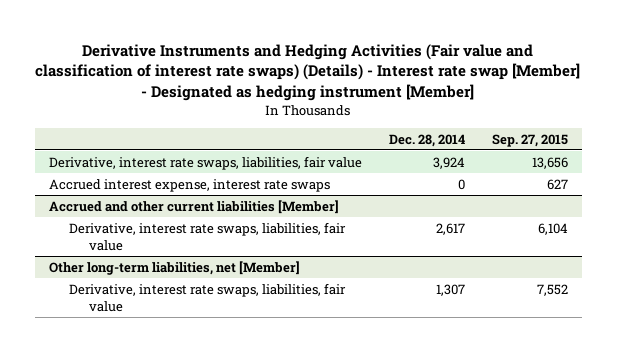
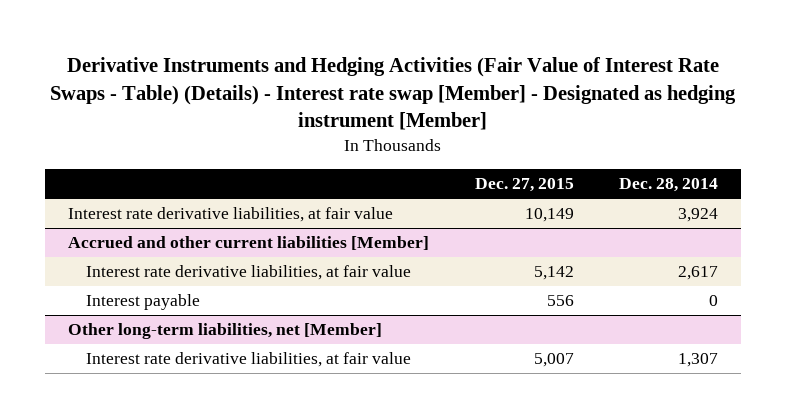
- Derivative Instruments and Hedging Activities (Fair value and classification of interest rate swaps) (Details) - Interest rate swap [Member] - Designated as hedging instrument [Member]
+ Derivative Instruments and Hedging Activities (Fair Value of Interest Rate Swaps - Table) (Details) - Interest rate swap [Member] - Designated as hedging instrument [Member]
- | Dec. 28, 2014 | Sep. 27, 2015
+ | Dec. 27, 2015 | Dec. 28, 2014
- Derivative, interest rate swaps, liabilities, fair value | 3,924 | 13,656
- Accrued interest expense, interest rate swaps | 0 | 627
+ Interest rate derivative liabilities, at fair value | 10,149 | 3,924
@ Accrued and other current liabilities [Member]
- Derivative, interest rate swaps, liabilities, fair value | 2,617 | 6,104
+ Interest rate derivative liabilities, at fair value | 5,142 | 2,617
+ Interest payable | 556 | 0
@ Other long-term liabilities, net [Member]
- Derivative, interest rate swaps, liabilities, fair value | 1,307 | 7,552
+ Interest rate derivative liabilities, at fair value | 5,007 | 1,307

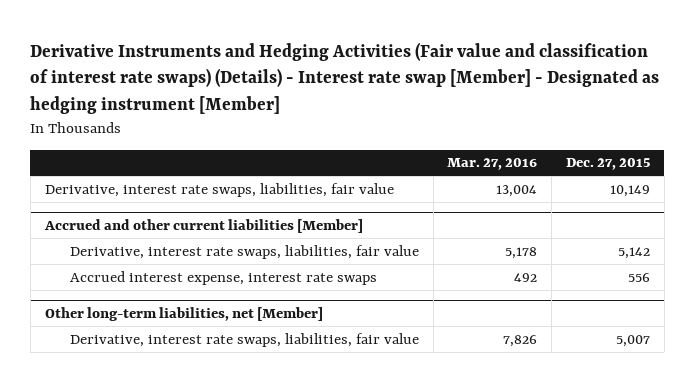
- Derivative Instruments and Hedging Activities (Fair Value of Interest Rate Swaps - Table) (Details) - Interest rate swap [Member] - Designated as hedging instrument [Member]
+ Derivative Instruments and Hedging Activities (Fair value and classification of interest rate swaps) (Details) - Interest rate swap [Member] - Designated as hedging instrument [Member]
- | Dec. 27, 2015 | Dec. 28, 2014
+ | Mar. 27, 2016 | Dec. 27, 2015
- Interest rate derivative liabilities, at fair value | 10,149 | 3,924
+ Derivative, interest rate swaps, liabilities, fair value | 13,004 | 10,149
@ Accrued and other current liabilities [Member]
- Interest rate derivative liabilities, at fair value | 5,142 | 2,617
- Interest payable | 556 | 0
+ Derivative, interest rate swaps, liabilities, fair value | 5,178 | 5,142
+ Accrued interest expense, interest rate swaps | 492 | 556
@ Other long-term liabilities, net [Member]
- Interest rate derivative liabilities, at fair value | 5,007 | 1,307
+ Derivative, interest rate swaps, liabilities, fair value | 7,826 | 5,007

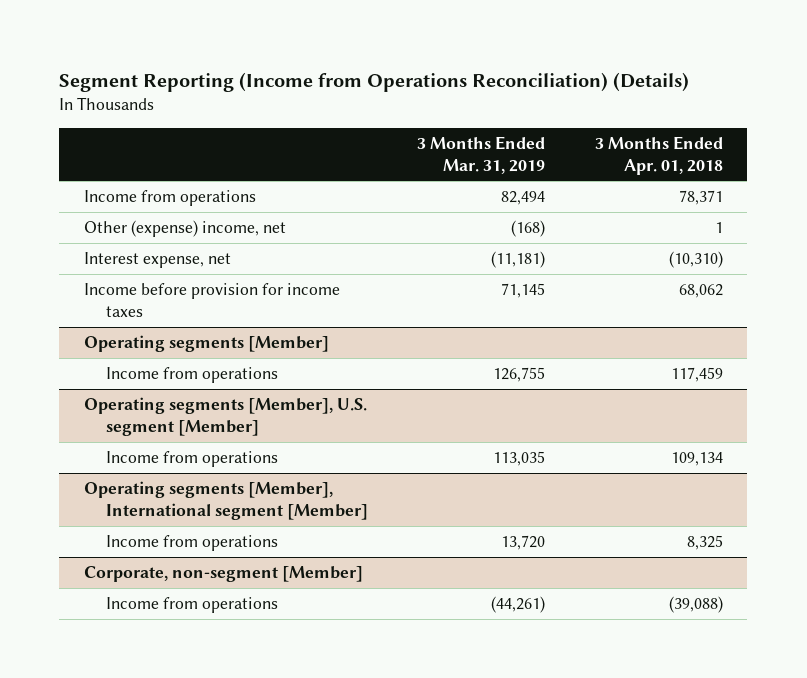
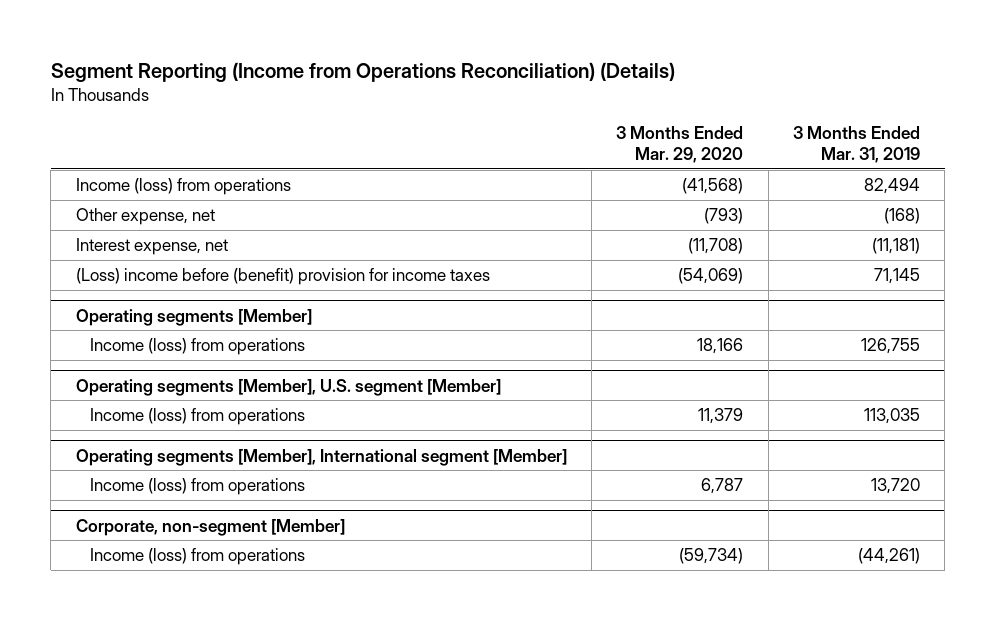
- | 3 Months Ended Mar. 31, 2019 | 3 Months Ended Apr. 01, 2018
+ | 3 Months Ended Mar. 29, 2020 | 3 Months Ended Mar. 31, 2019
- Income from operations | 82,494 | 78,371
- Other (expense) income, net | (168) | 1
+ Income (loss) from operations | (41,568) | 82,494
+ Other expense, net | (793) | (168)
- Income before provision for income taxes | 71,145 | 68,062
+ (Loss) income before (benefit) provision for income taxes | (54,069) | 71,145
@ Operating segments [Member]
- Income from operations | 126,755 | 117,459
+ Income (loss) from operations | 18,166 | 126,755
@ Operating segments [Member], U.S. segment [Member]
- Income from operations | 113,035 | 109,134
+ Income (loss) from operations | 11,379 | 113,035
@ Operating segments [Member], International segment [Member]
- Income from operations | 13,720 | 8,325
+ Income (loss) from operations | 6,787 | 13,720
@ Corporate, non-segment [Member]
- Income from operations | (44,261) | (39,088)
+ Income (loss) from operations | (59,734) | (44,261)

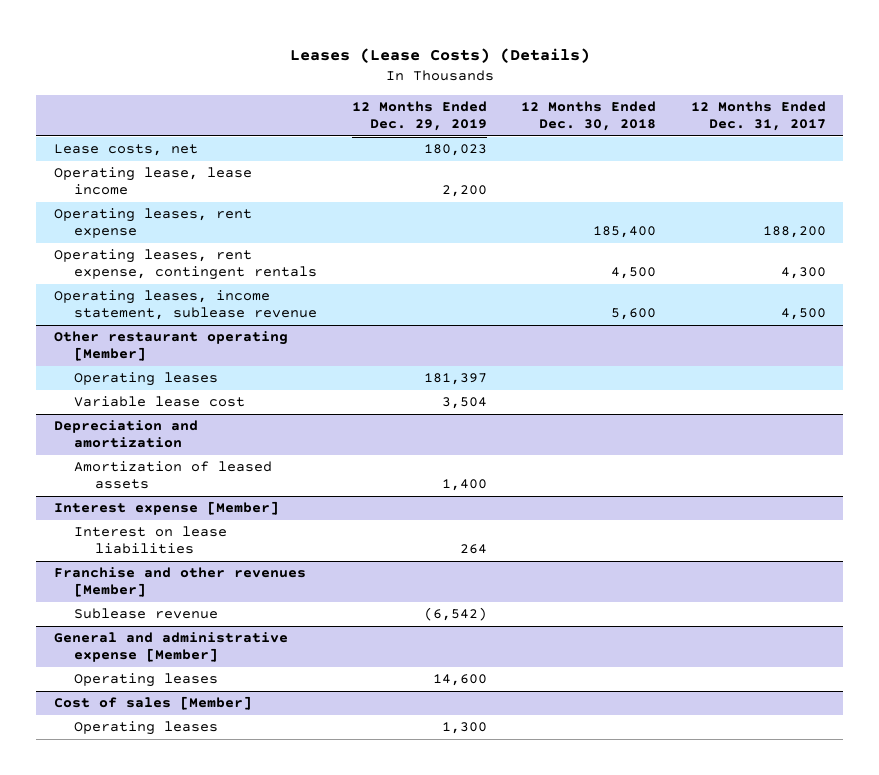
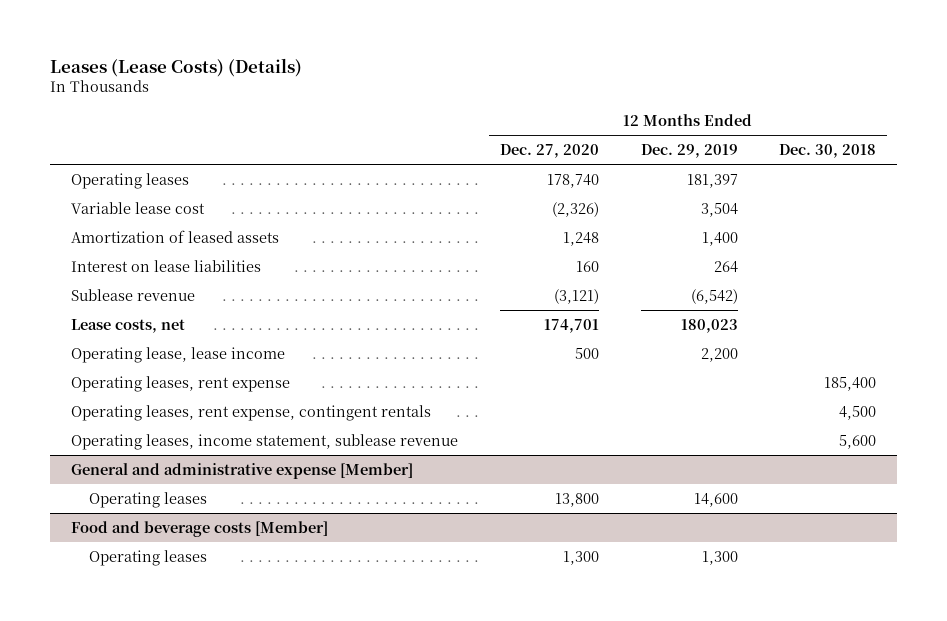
- | 12 Months Ended Dec. 29, 2019 | 12 Months Ended Dec. 30, 2018 | 12 Months Ended Dec. 31, 2017
+ | 12 Months Ended Dec. 27, 2020 | 12 Months Ended Dec. 29, 2019 | 12 Months Ended Dec. 30, 2018
- Other restaurant operating [Member]
- Depreciation and amortization
- Interest expense [Member]
- Franchise and other revenues [Member]
moved down: Lease costs, net | 174,701 | 180,023 |
moved down: Operating lease, lease income | 500 | 2,200 |
moved down: Operating leases, rent expense | | | 185,400
moved down: Operating leases, rent expense, contingent rentals | | | 4,500
moved down: Operating leases, income statement, sublease revenue | | | 5,600
- Cost of sales [Member]
+ Food and beverage costs [Member]

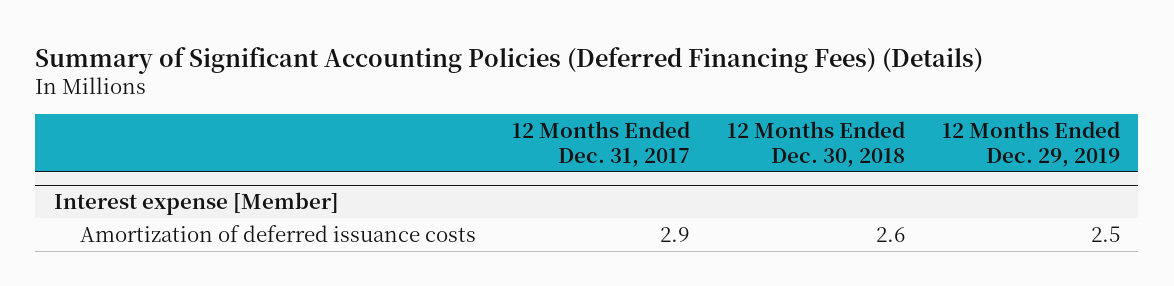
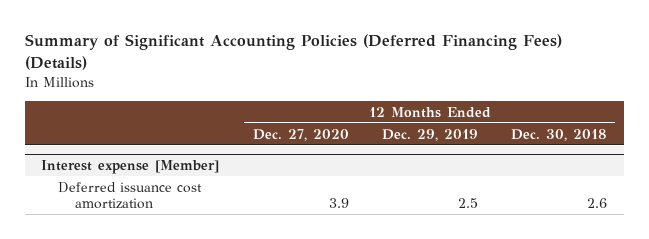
- | 12 Months Ended Dec. 31, 2017 | 12 Months Ended Dec. 30, 2018 | 12 Months Ended Dec. 29, 2019
+ | 12 Months Ended Dec. 27, 2020 | 12 Months Ended Dec. 29, 2019 | 12 Months Ended Dec. 30, 2018
@ Interest expense [Member]
- Amortization of deferred issuance costs | 2.9 | 2.6 | 2.5
+ Deferred issuance cost amortization | 3.9 | 2.5 | 2.6

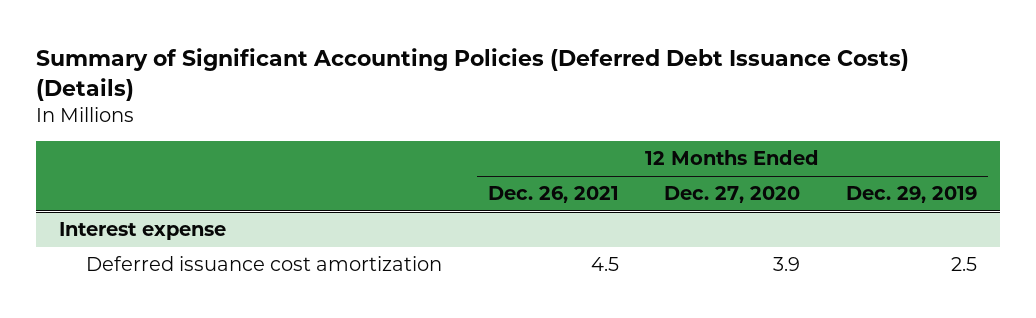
- Summary of Significant Accounting Policies (Deferred Financing Fees) (Details)
+ Summary of Significant Accounting Policies (Deferred Debt Issuance Costs) (Details)
- | 12 Months Ended Dec. 27, 2020 | 12 Months Ended Dec. 29, 2019 | 12 Months Ended Dec. 30, 2018
+ | 12 Months Ended Dec. 26, 2021 | 12 Months Ended Dec. 27, 2020 | 12 Months Ended Dec. 29, 2019
- Interest expense [Member]
+ Interest expense

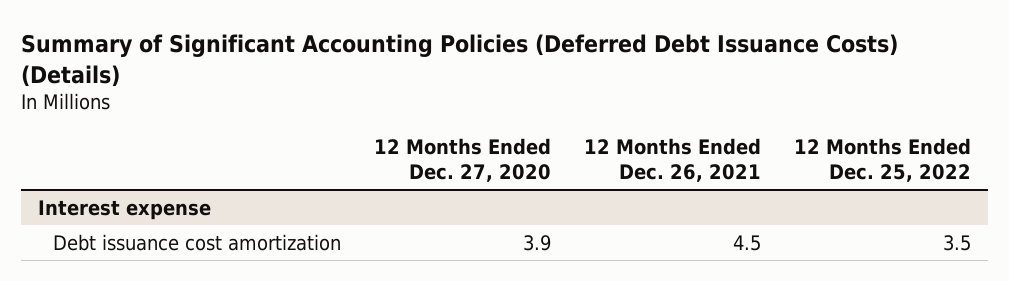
- | 12 Months Ended Dec. 26, 2021 | 12 Months Ended Dec. 27, 2020 | 12 Months Ended Dec. 29, 2019
+ | 12 Months Ended Dec. 27, 2020 | 12 Months Ended Dec. 26, 2021 | 12 Months Ended Dec. 25, 2022
@ Interest expense
- Deferred issuance cost amortization | 4.5 | 3.9 | 2.5
+ Debt issuance cost amortization | 3.9 | 4.5 | 3.5

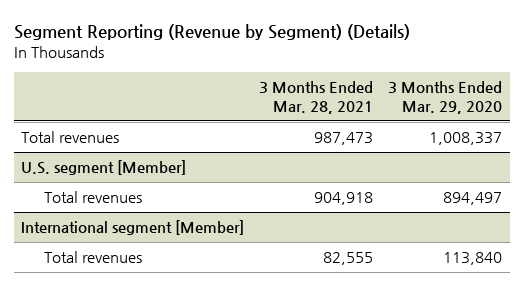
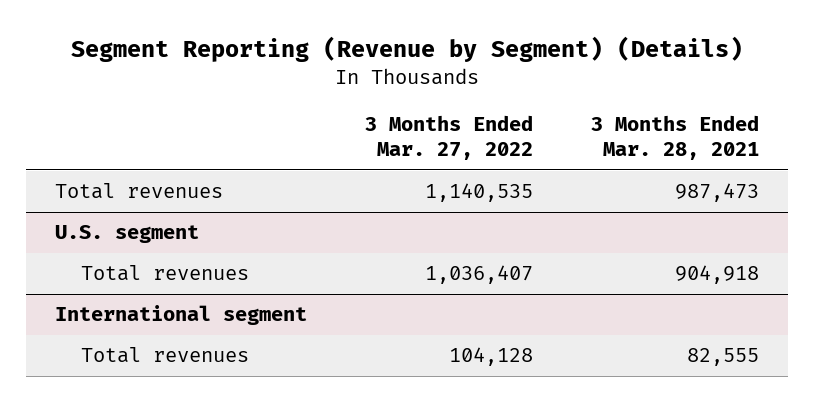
- | 3 Months Ended Mar. 28, 2021 | 3 Months Ended Mar. 29, 2020
+ | 3 Months Ended Mar. 27, 2022 | 3 Months Ended Mar. 28, 2021
- U.S. segment [Member]
+ U.S. segment
- International segment [Member]
+ International segment

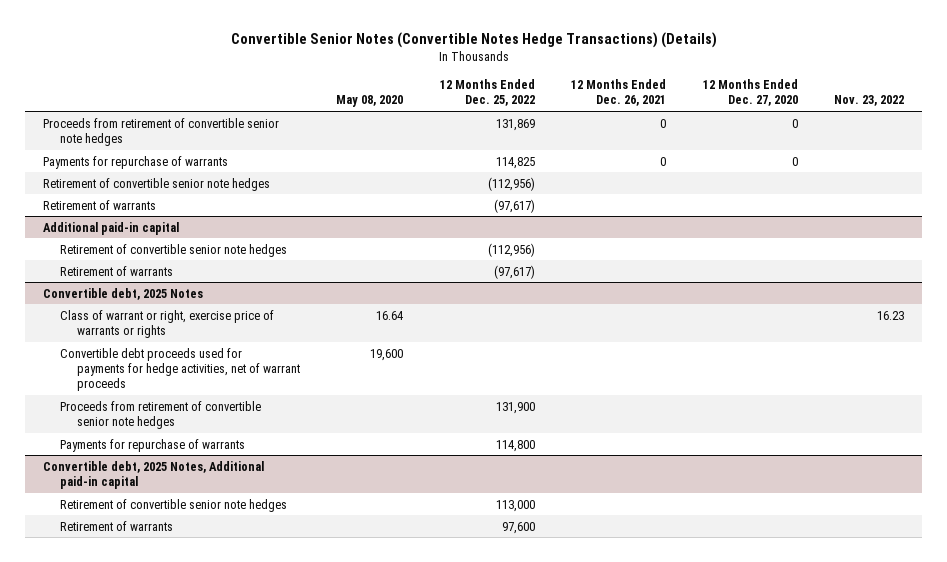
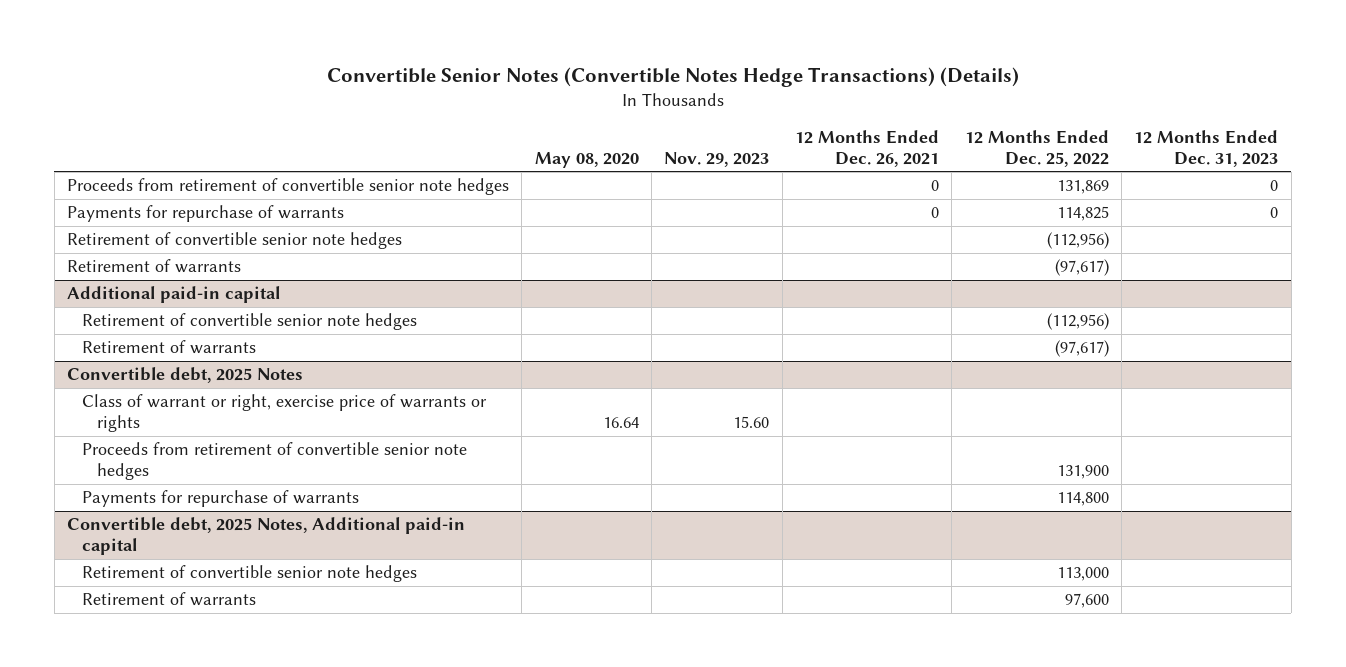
- | May 08, 2020 | 12 Months Ended Dec. 25, 2022 | 12 Months Ended Dec. 26, 2021 | 12 Months Ended Dec. 27, 2020 | Nov. 23, 2022
+ | May 08, 2020 | Nov. 29, 2023 | 12 Months Ended Dec. 26, 2021 | 12 Months Ended Dec. 25, 2022 | 12 Months Ended Dec. 31, 2023
@ Convertible debt, 2025 Notes
- Convertible debt proceeds used for payments for hedge activities, net of warrant proceeds | 19,600 | | | |

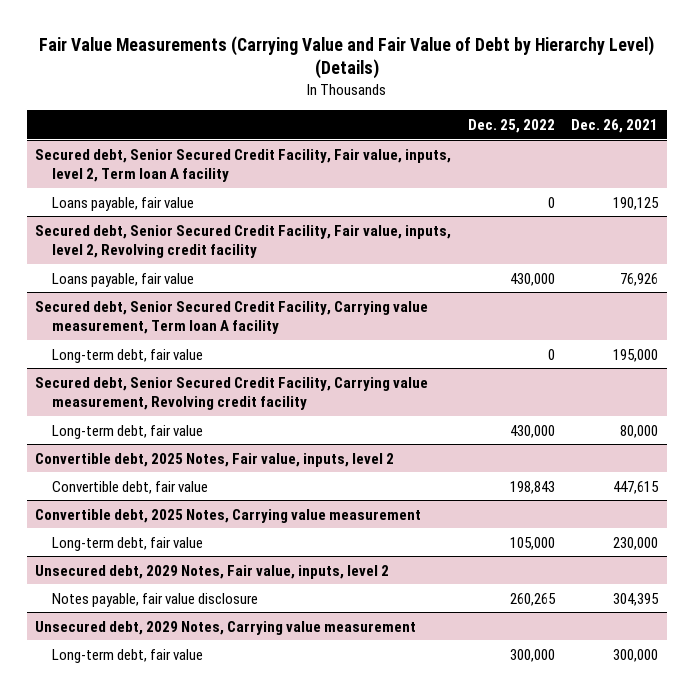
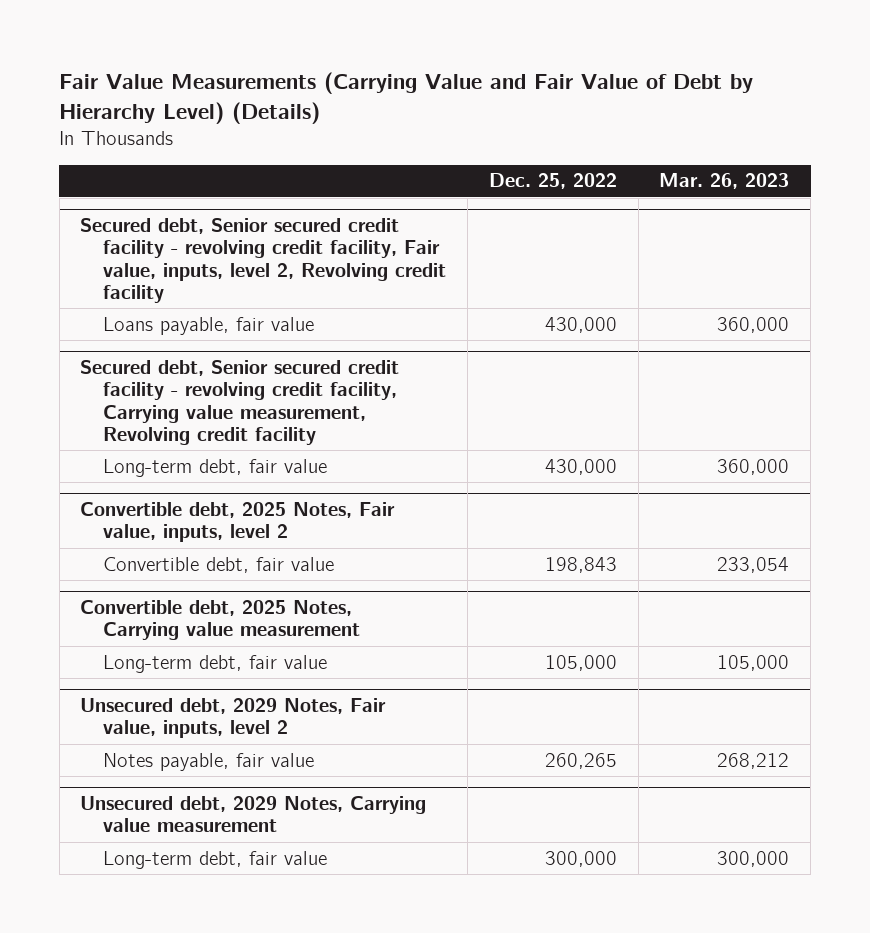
- | Dec. 25, 2022 | Dec. 26, 2021
+ | Dec. 25, 2022 | Mar. 26, 2023
- Secured debt, Senior Secured Credit Facility, Fair value, inputs, level 2, Term loan A facility
- Loans payable, fair value | 0 | 190,125
- Secured debt, Senior Secured Credit Facility, Fair value, inputs, level 2, Revolving credit facility
+ Secured debt, Senior secured credit facility - revolving credit facility, Fair value, inputs, level 2, Revolving credit facility
- Secured debt, Senior Secured Credit Facility, Carrying value measurement, Term loan A facility
- Long-term debt, fair value | 0 | 195,000
- Secured debt, Senior Secured Credit Facility, Carrying value measurement, Revolving credit facility
+ Secured debt, Senior secured credit facility - revolving credit facility, Carrying value measurement, Revolving credit facility
@ Unsecured debt, 2029 Notes, Fair value, inputs, level 2
- Notes payable, fair value disclosure | 260,265 | 304,395
+ Notes payable, fair value | 260,265 | 268,212

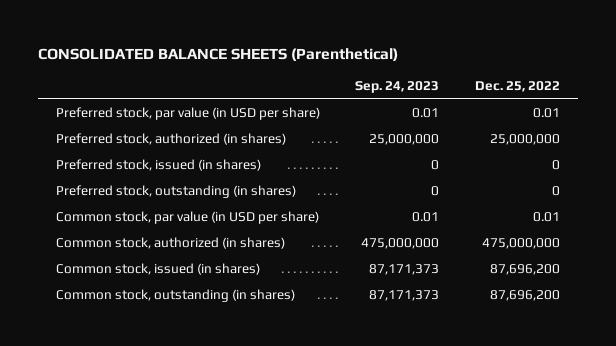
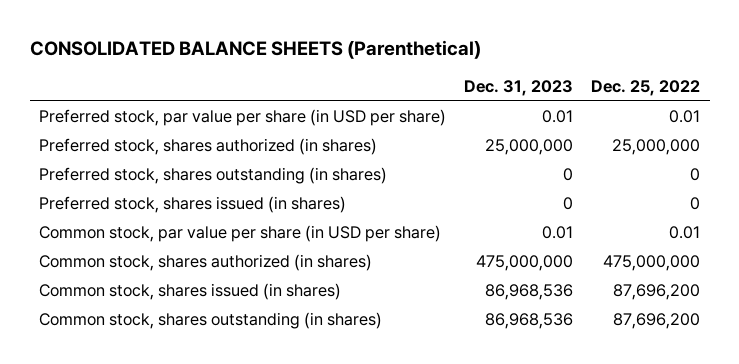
- | Sep. 24, 2023 | Dec. 25, 2022
+ | Dec. 31, 2023 | Dec. 25, 2022
- Preferred stock, par value (in USD per share) | 0.01 | 0.01
- Preferred stock, authorized (in shares) | 25,000,000 | 25,000,000
- Preferred stock, issued (in shares) | 0 | 0
- Preferred stock, outstanding (in shares) | 0 | 0
- Common stock, par value (in USD per share) | 0.01 | 0.01
- Common stock, authorized (in shares) | 475,000,000 | 475,000,000
- Common stock, issued (in shares) | 87,171,373 | 87,696,200
- Common stock, outstanding (in shares) | 87,171,373 | 87,696,200
+ Preferred stock, par value per share (in USD per share) | 0.01 | 0.01
+ Preferred stock, shares authorized (in shares) | 25,000,000 | 25,000,000
+ Preferred stock, shares outstanding (in shares) | 0 | 0
+ Preferred stock, shares issued (in shares) | 0 | 0
+ Common stock, par value per share (in USD per share) | 0.01 | 0.01
+ Common stock, shares authorized (in shares) | 475,000,000 | 475,000,000
+ Common stock, shares issued (in shares) | 86,968,536 | 87,696,200
+ Common stock, shares outstanding (in shares) | 86,968,536 | 87,696,200

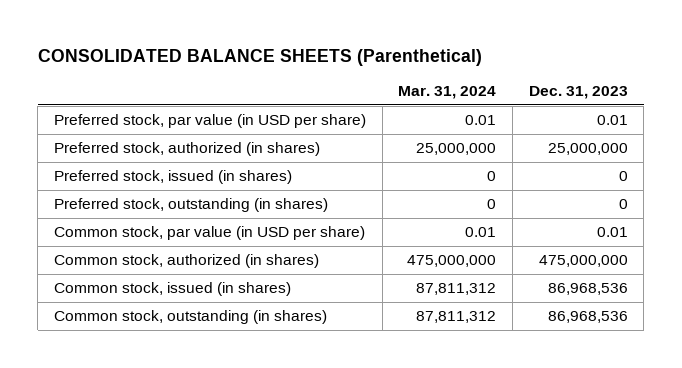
- | Dec. 31, 2023 | Dec. 25, 2022
+ | Mar. 31, 2024 | Dec. 31, 2023
- Preferred stock, par value per share (in USD per share) | 0.01 | 0.01
- Preferred stock, shares authorized (in shares) | 25,000,000 | 25,000,000
- Preferred stock, shares outstanding (in shares) | 0 | 0
- Preferred stock, shares issued (in shares) | 0 | 0
- Common stock, par value per share (in USD per share) | 0.01 | 0.01
- Common stock, shares authorized (in shares) | 475,000,000 | 475,000,000
- Common stock, shares issued (in shares) | 86,968,536 | 87,696,200
- Common stock, shares outstanding (in shares) | 86,968,536 | 87,696,200
+ Preferred stock, par value (in USD per share) | 0.01 | 0.01
+ Preferred stock, authorized (in shares) | 25,000,000 | 25,000,000
+ Preferred stock, issued (in shares) | 0 | 0
+ Preferred stock, outstanding (in shares) | 0 | 0
+ Common stock, par value (in USD per share) | 0.01 | 0.01
+ Common stock, authorized (in shares) | 475,000,000 | 475,000,000
+ Common stock, issued (in shares) | 87,811,312 | 86,968,536
+ Common stock, outstanding (in shares) | 87,811,312 | 86,968,536

